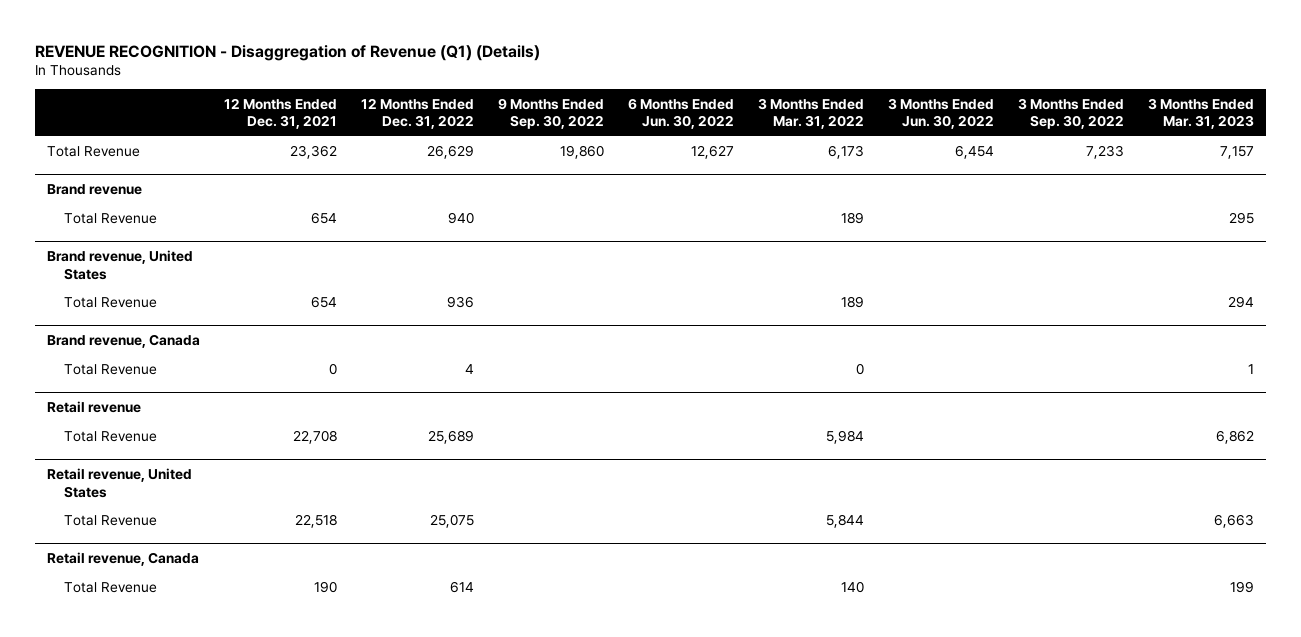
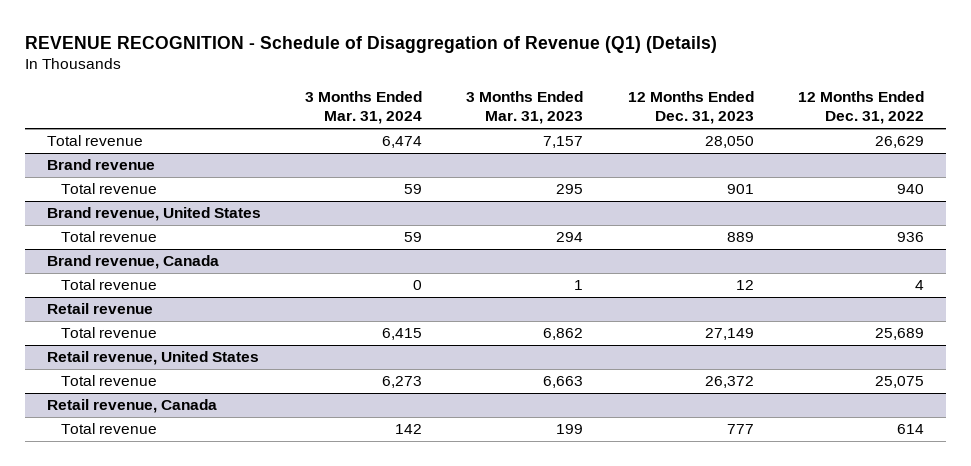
- REVENUE RECOGNITION - Disaggregation of Revenue (Q1) (Details)
+ REVENUE RECOGNITION - Schedule of Disaggregation of Revenue (Q1) (Details)
- | 12 Months Ended Dec. 31, 2021 | 12 Months Ended Dec. 31, 2022 | 9 Months Ended Sep. 30, 2022 | 6 Months Ended Jun. 30, 2022 | 3 Months Ended Mar. 31, 2022 | 3 Months Ended Jun. 30, 2022 | 3 Months Ended Sep. 30, 2022 | 3 Months Ended Mar. 31, 2023
+ | 3 Months Ended Mar. 31, 2024 | 3 Months Ended Mar. 31, 2023 | 12 Months Ended Dec. 31, 2023 | 12 Months Ended Dec. 31, 2022
- Total Revenue | 23,362 | 26,629 | 19,860 | 12,627 | 6,173 | 6,454 | 7,233 | 7,157
+ Total revenue | 6,474 | 7,157 | 28,050 | 26,629
@ Brand revenue
- Total Revenue | 654 | 940 | | | 189 | | | 295
+ Total revenue | 59 | 295 | 901 | 940
@ Brand revenue, United States
- Total Revenue | 654 | 936 | | | 189 | | | 294
+ Total revenue | 59 | 294 | 889 | 936
@ Brand revenue, Canada
- Total Revenue | 0 | 4 | | | 0 | | | 1
+ Total revenue | 0 | 1 | 12 | 4
@ Retail revenue
- Total Revenue | 22,708 | 25,689 | | | 5,984 | | | 6,862
+ Total revenue | 6,415 | 6,862 | 27,149 | 25,689
@ Retail revenue, United States
- Total Revenue | 22,518 | 25,075 | | | 5,844 | | | 6,663
+ Total revenue | 6,273 | 6,663 | 26,372 | 25,075
@ Retail revenue, Canada
- Total Revenue | 190 | 614 | | | 140 | | | 199
+ Total revenue | 142 | 199 | 777 | 614

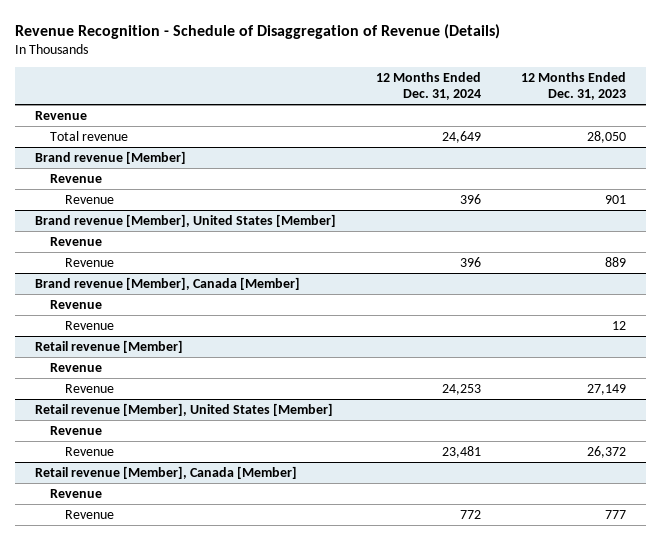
- REVENUE RECOGNITION - Schedule of Disaggregation of Revenue (Q1) (Details)
+ Revenue Recognition - Schedule of Disaggregation of Revenue (Details)
- | 3 Months Ended Mar. 31, 2024 | 3 Months Ended Mar. 31, 2023 | 12 Months Ended Dec. 31, 2023 | 12 Months Ended Dec. 31, 2022
+ | 12 Months Ended Dec. 31, 2024 | 12 Months Ended Dec. 31, 2023
+ Revenue
- Brand revenue
- Total revenue | 59 | 295 | 901 | 940
- Brand revenue, United States
- Total revenue | 59 | 294 | 889 | 936
- Brand revenue, Canada
- Total revenue | 0 | 1 | 12 | 4
- Retail revenue
- Total revenue | 6,415 | 6,862 | 27,149 | 25,689
- Retail revenue, United States
- Total revenue | 6,273 | 6,663 | 26,372 | 25,075
- Retail revenue, Canada
- Total revenue | 142 | 199 | 777 | 614
+ Brand revenue [Member]
+ Revenue
+ Revenue | 396 | 901
+ Brand revenue [Member], United States [Member]
+ Revenue
+ Revenue | 396 | 889
+ Brand revenue [Member], Canada [Member]
+ Revenue
+ Revenue | | 12
+ Retail revenue [Member]
+ Revenue
+ Revenue | 24,253 | 27,149
+ Retail revenue [Member], United States [Member]
+ Revenue
+ Revenue | 23,481 | 26,372
+ Retail revenue [Member], Canada [Member]
+ Revenue
+ Revenue | 772 | 777

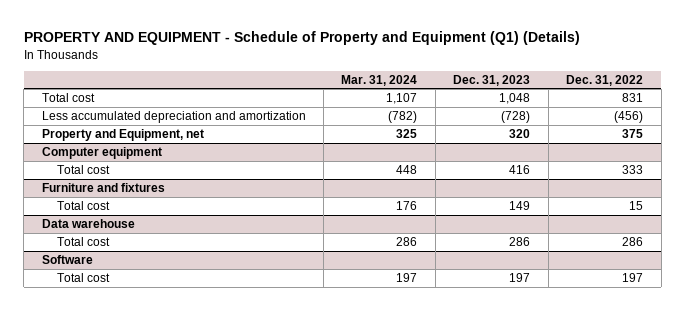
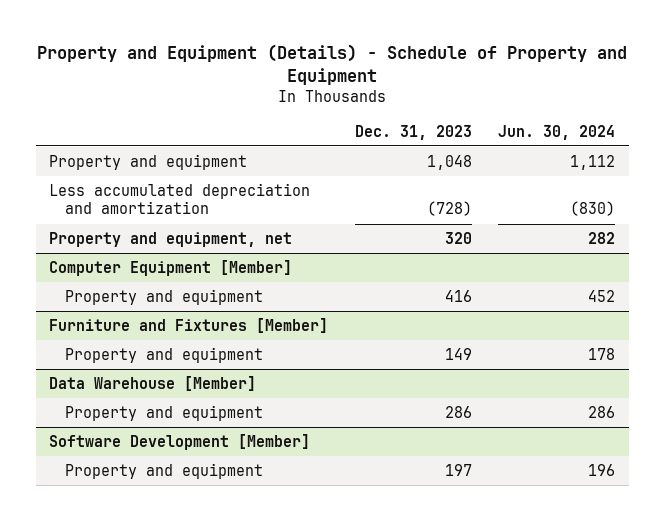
- PROPERTY AND EQUIPMENT - Schedule of Property and Equipment (Q1) (Details)
+ Property and Equipment (Details) - Schedule of Property and Equipment
- | Mar. 31, 2024 | Dec. 31, 2023 | Dec. 31, 2022
+ | Dec. 31, 2023 | Jun. 30, 2024
- Total cost | 1,107 | 1,048 | 831
+ Property and equipment | 1,048 | 1,112
- Property and Equipment, net | 325 | 320 | 375
- Computer equipment
- Total cost | 448 | 416 | 333
- Furniture and fixtures
- Total cost | 176 | 149 | 15
- Data warehouse
- Total cost | 286 | 286 | 286
- Software
- Total cost | 197 | 197 | 197
+ Property and equipment, net | 320 | 282
+ Computer Equipment [Member]
+ Property and equipment | 416 | 452
+ Furniture and Fixtures [Member]
+ Property and equipment | 149 | 178
+ Data Warehouse [Member]
+ Property and equipment | 286 | 286
+ Software Development [Member]
+ Property and equipment | 197 | 196

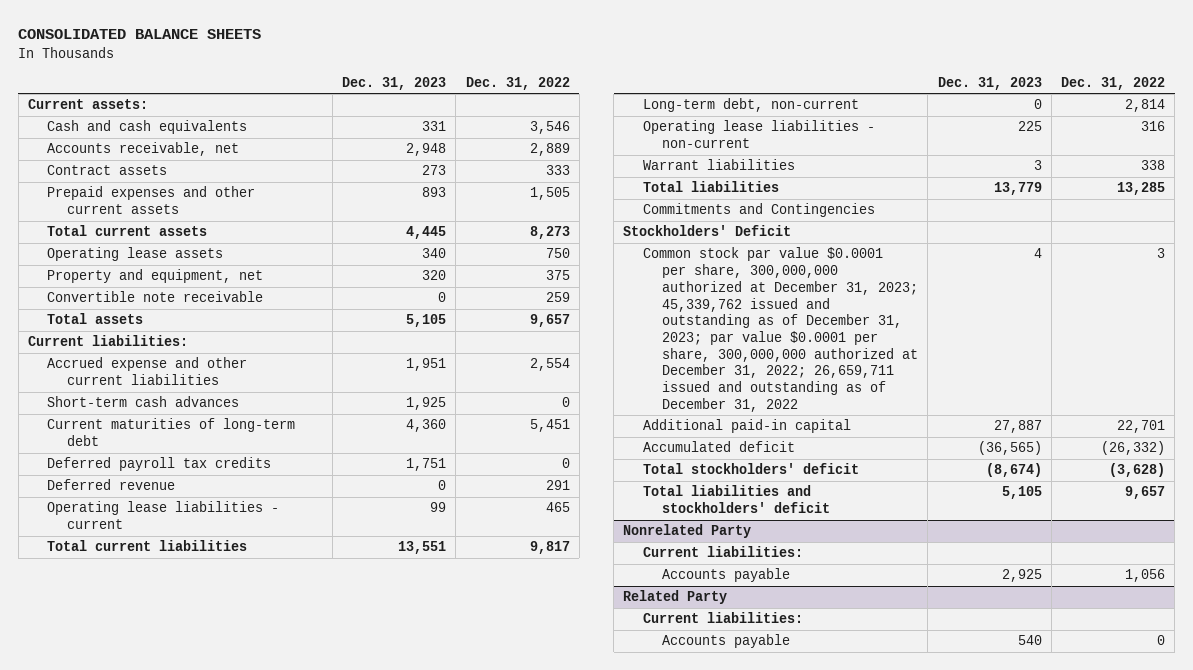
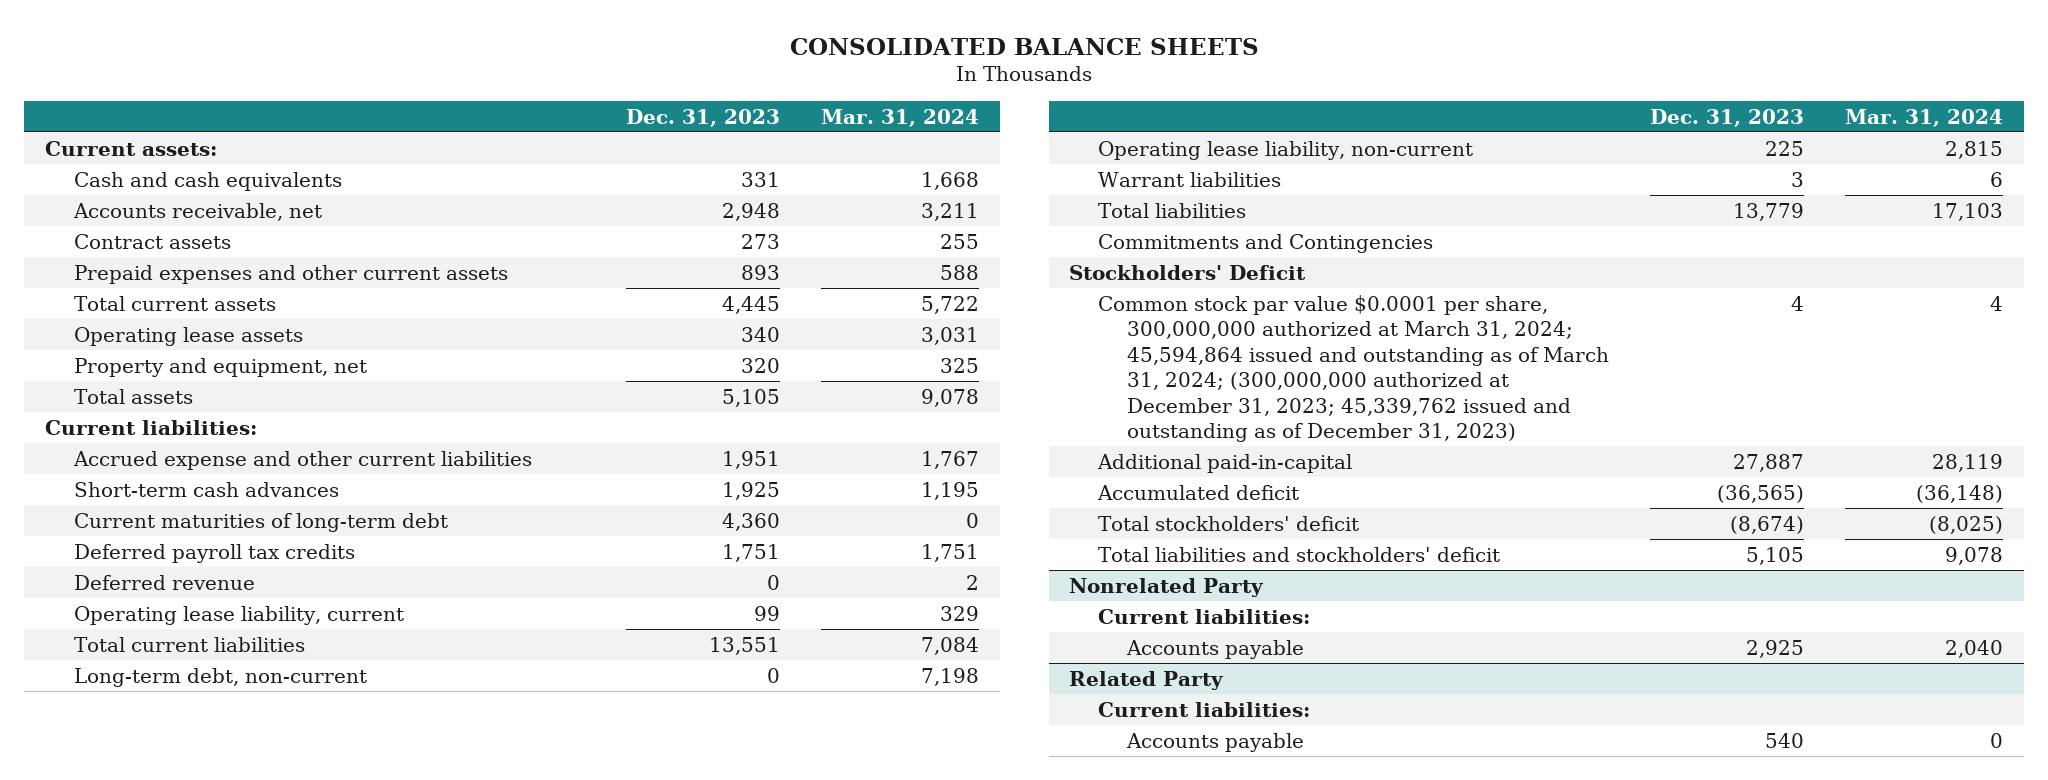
- | Dec. 31, 2023 | Dec. 31, 2022
+ | Dec. 31, 2023 | Mar. 31, 2024
- Convertible note receivable | 0 | 259
- Operating lease liabilities - current | 99 | 465
+ Operating lease liability, current | 99 | 329
- Operating lease liabilities - non-current | 225 | 316
+ Operating lease liability, non-current | 225 | 2,815
- Common stock par value $0.0001 per share, 300,000,000 authorized at December 31, 2023; 45,339,762 issued and outstanding as of December 31, 2023; par value $0.0001 per share, 300,000,000 authorized at December 31, 2022; 26,659,711 issued and outstanding as of December 31, 2022 | 4 | 3
- Additional paid-in capital | 27,887 | 22,701
+ Common stock par value $0.0001 per share, 300,000,000 authorized at March 31, 2024; 45,594,864 issued and outstanding as of March 31, 2024; (300,000,000 authorized at December 31, 2023; 45,339,762 issued and outstanding as of December 31, 2023) | 4 | 4
+ Additional paid-in-capital | 27,887 | 28,119

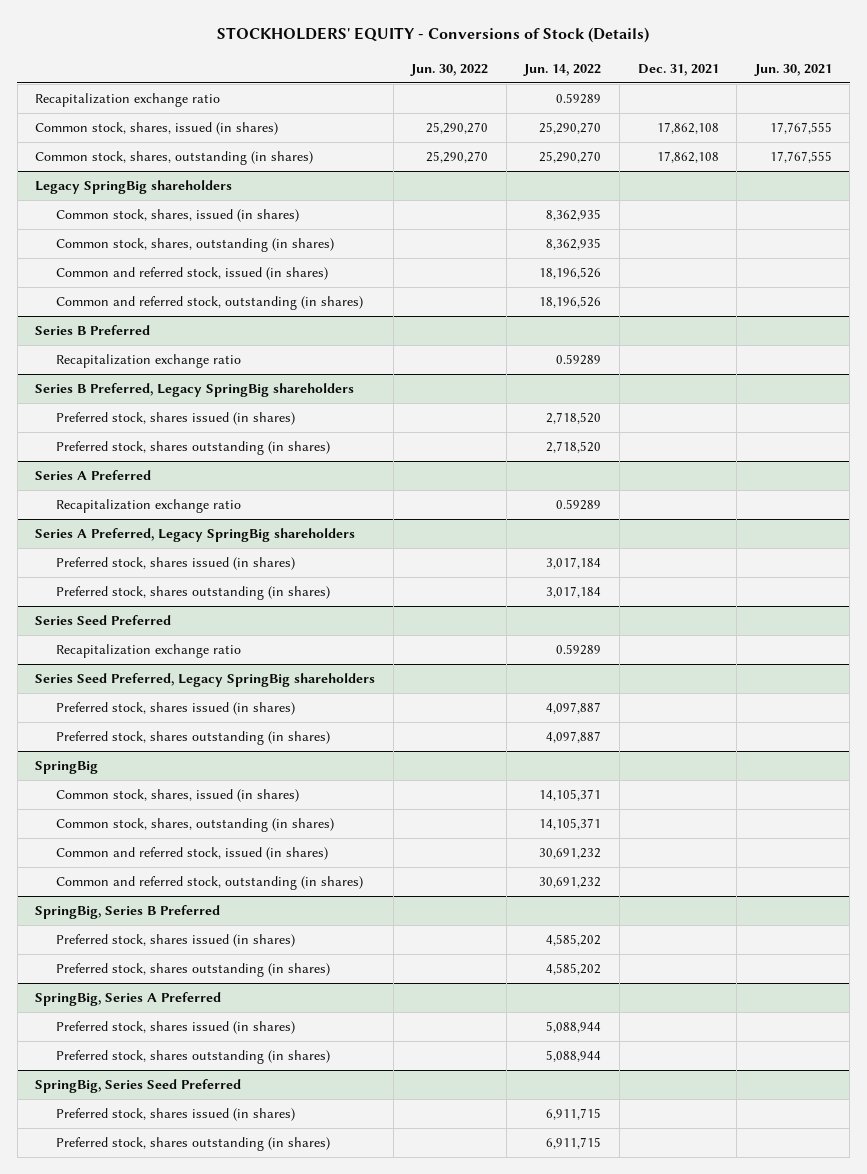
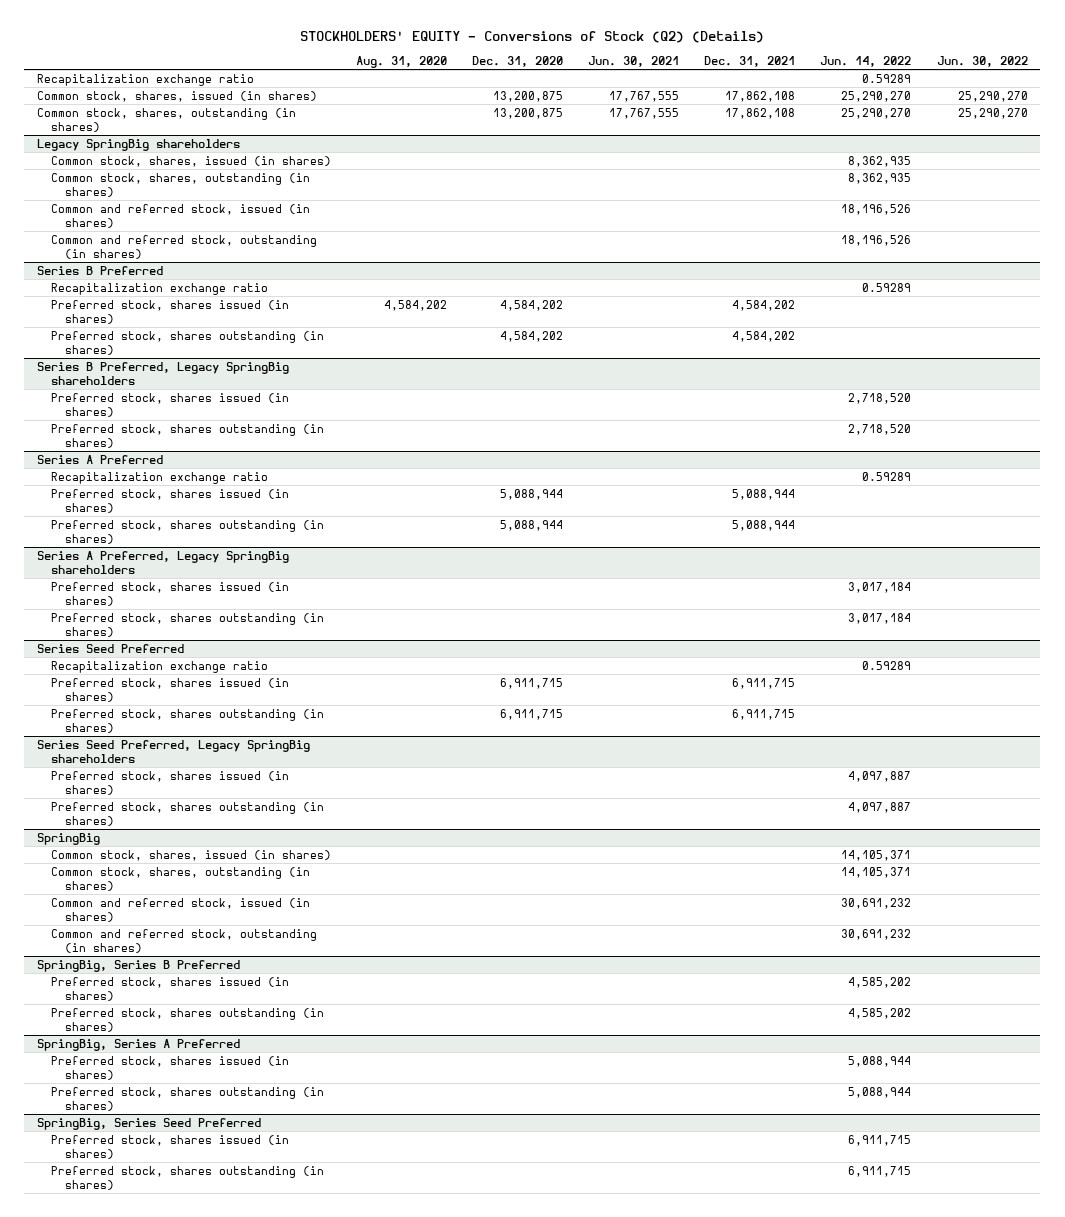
- STOCKHOLDERS' EQUITY - Conversions of Stock (Details)
+ STOCKHOLDERS' EQUITY - Conversions of Stock (Q2) (Details)
- | Jun. 30, 2022 | Jun. 14, 2022 | Dec. 31, 2021 | Jun. 30, 2021
+ | Aug. 31, 2020 | Dec. 31, 2020 | Jun. 30, 2021 | Dec. 31, 2021 | Jun. 14, 2022 | Jun. 30, 2022
@ Series B Preferred
+ Preferred stock, shares issued (in shares) | 4,584,202 | 4,584,202 | | 4,584,202 | |
+ Preferred stock, shares outstanding (in shares) | | 4,584,202 | | 4,584,202 | |
@ Series A Preferred
+ Preferred stock, shares issued (in shares) | | 5,088,944 | | 5,088,944 | |
+ Preferred stock, shares outstanding (in shares) | | 5,088,944 | | 5,088,944 | |
@ Series Seed Preferred
+ Preferred stock, shares issued (in shares) | | 6,911,715 | | 6,911,715 | |
+ Preferred stock, shares outstanding (in shares) | | 6,911,715 | | 6,911,715 | |

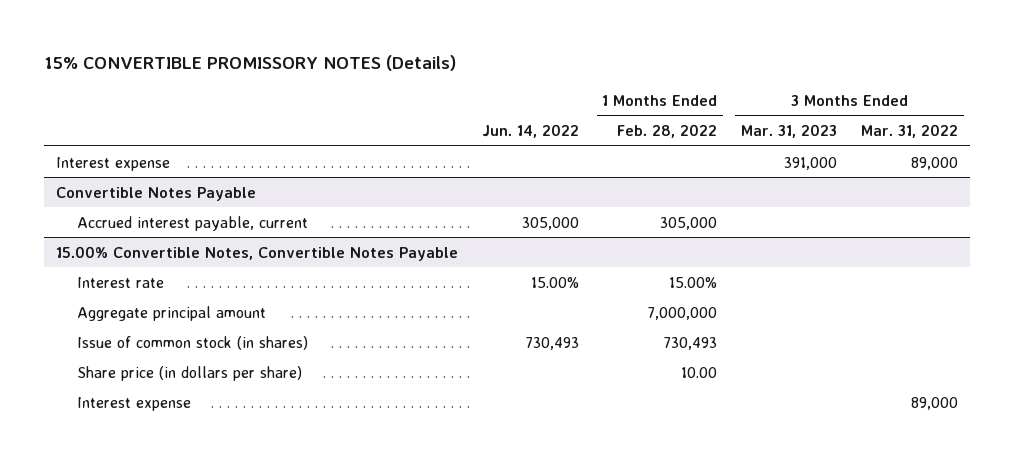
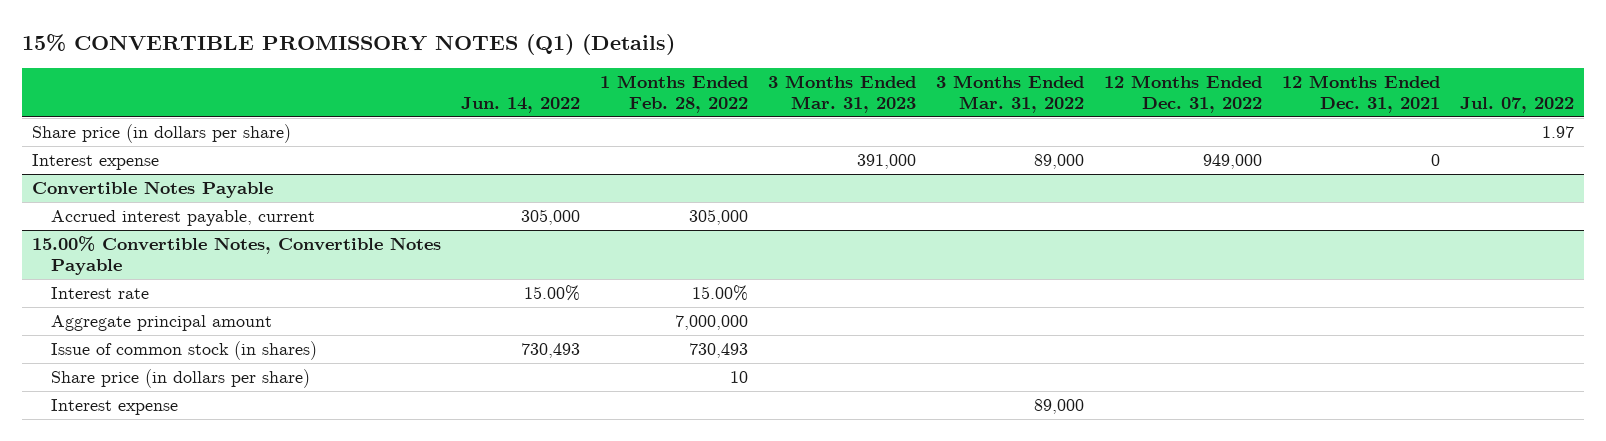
- 15% CONVERTIBLE PROMISSORY NOTES (Details)
+ 15% CONVERTIBLE PROMISSORY NOTES (Q1) (Details)
- | Jun. 14, 2022 | 1 Months Ended Feb. 28, 2022 | 3 Months Ended Mar. 31, 2023 | 3 Months Ended Mar. 31, 2022
+ | Jun. 14, 2022 | 1 Months Ended Feb. 28, 2022 | 3 Months Ended Mar. 31, 2023 | 3 Months Ended Mar. 31, 2022 | 12 Months Ended Dec. 31, 2022 | 12 Months Ended Dec. 31, 2021 | Jul. 07, 2022
+ Share price (in dollars per share) | | | | | | | 1.97
@ 15.00% Convertible Notes, Convertible Notes Payable
- Share price (in dollars per share) | | 10.00 | |
+ Share price (in dollars per share) | | 10 | | | | |

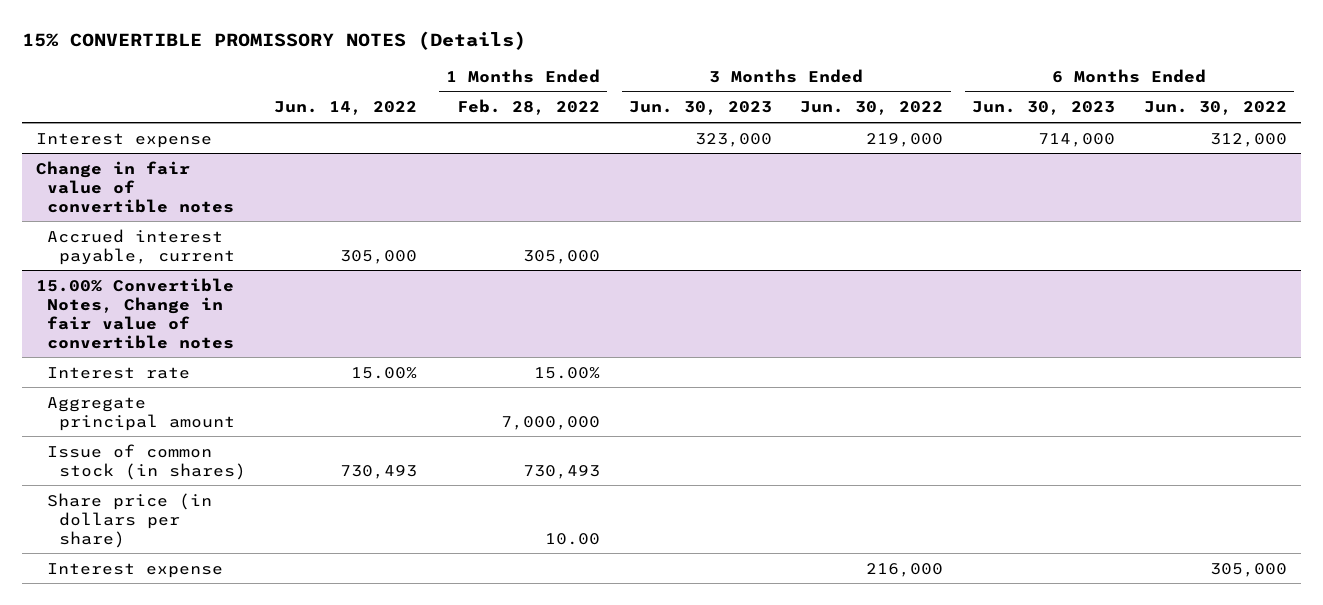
- 15% CONVERTIBLE PROMISSORY NOTES (Q1) (Details)
+ 15% CONVERTIBLE PROMISSORY NOTES (Details)
- | Jun. 14, 2022 | 1 Months Ended Feb. 28, 2022 | 3 Months Ended Mar. 31, 2023 | 3 Months Ended Mar. 31, 2022 | 12 Months Ended Dec. 31, 2022 | 12 Months Ended Dec. 31, 2021 | Jul. 07, 2022
+ | Jun. 14, 2022 | 1 Months Ended Feb. 28, 2022 | 3 Months Ended Jun. 30, 2023 | 3 Months Ended Jun. 30, 2022 | 6 Months Ended Jun. 30, 2023 | 6 Months Ended Jun. 30, 2022
- Share price (in dollars per share) | | | | | | | 1.97
- Convertible Notes Payable
+ Change in fair value of convertible notes
- 15.00% Convertible Notes, Convertible Notes Payable
+ 15.00% Convertible Notes, Change in fair value of convertible notes
- Share price (in dollars per share) | | 10 | | | | |
+ Share price (in dollars per share) | | 10.00 | | | |

